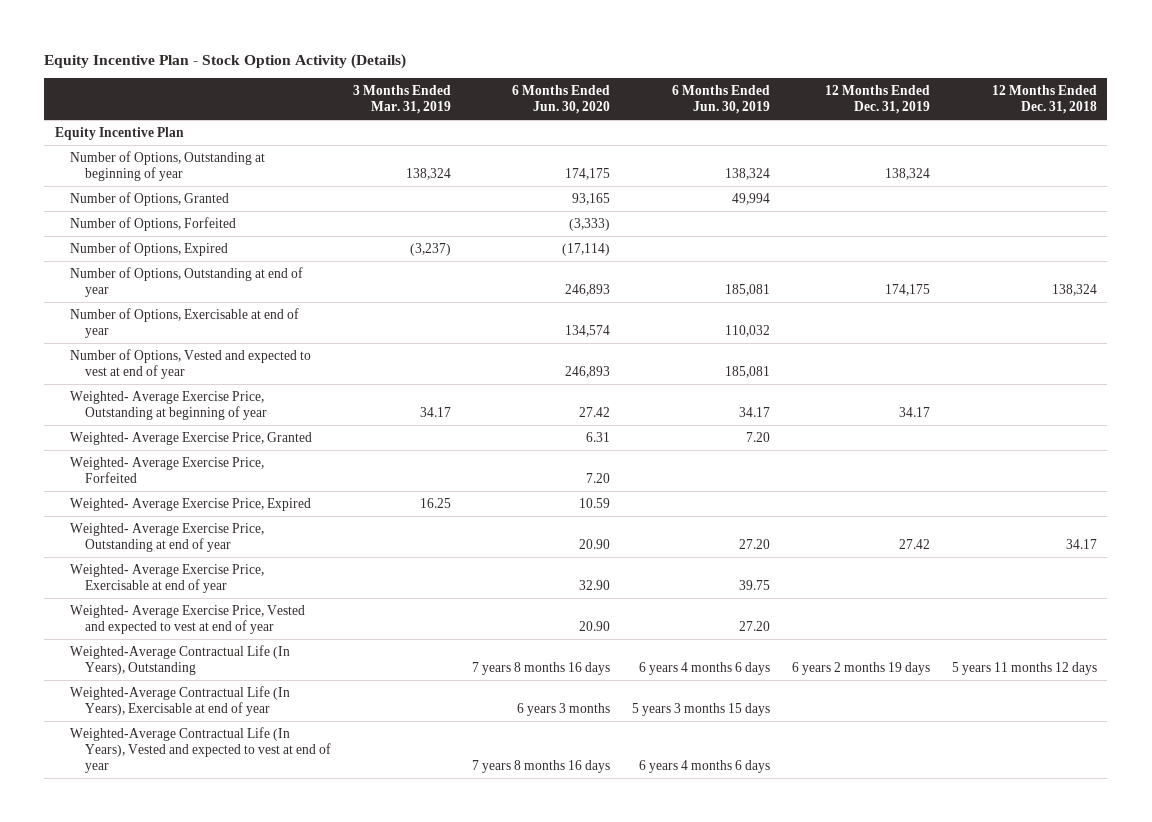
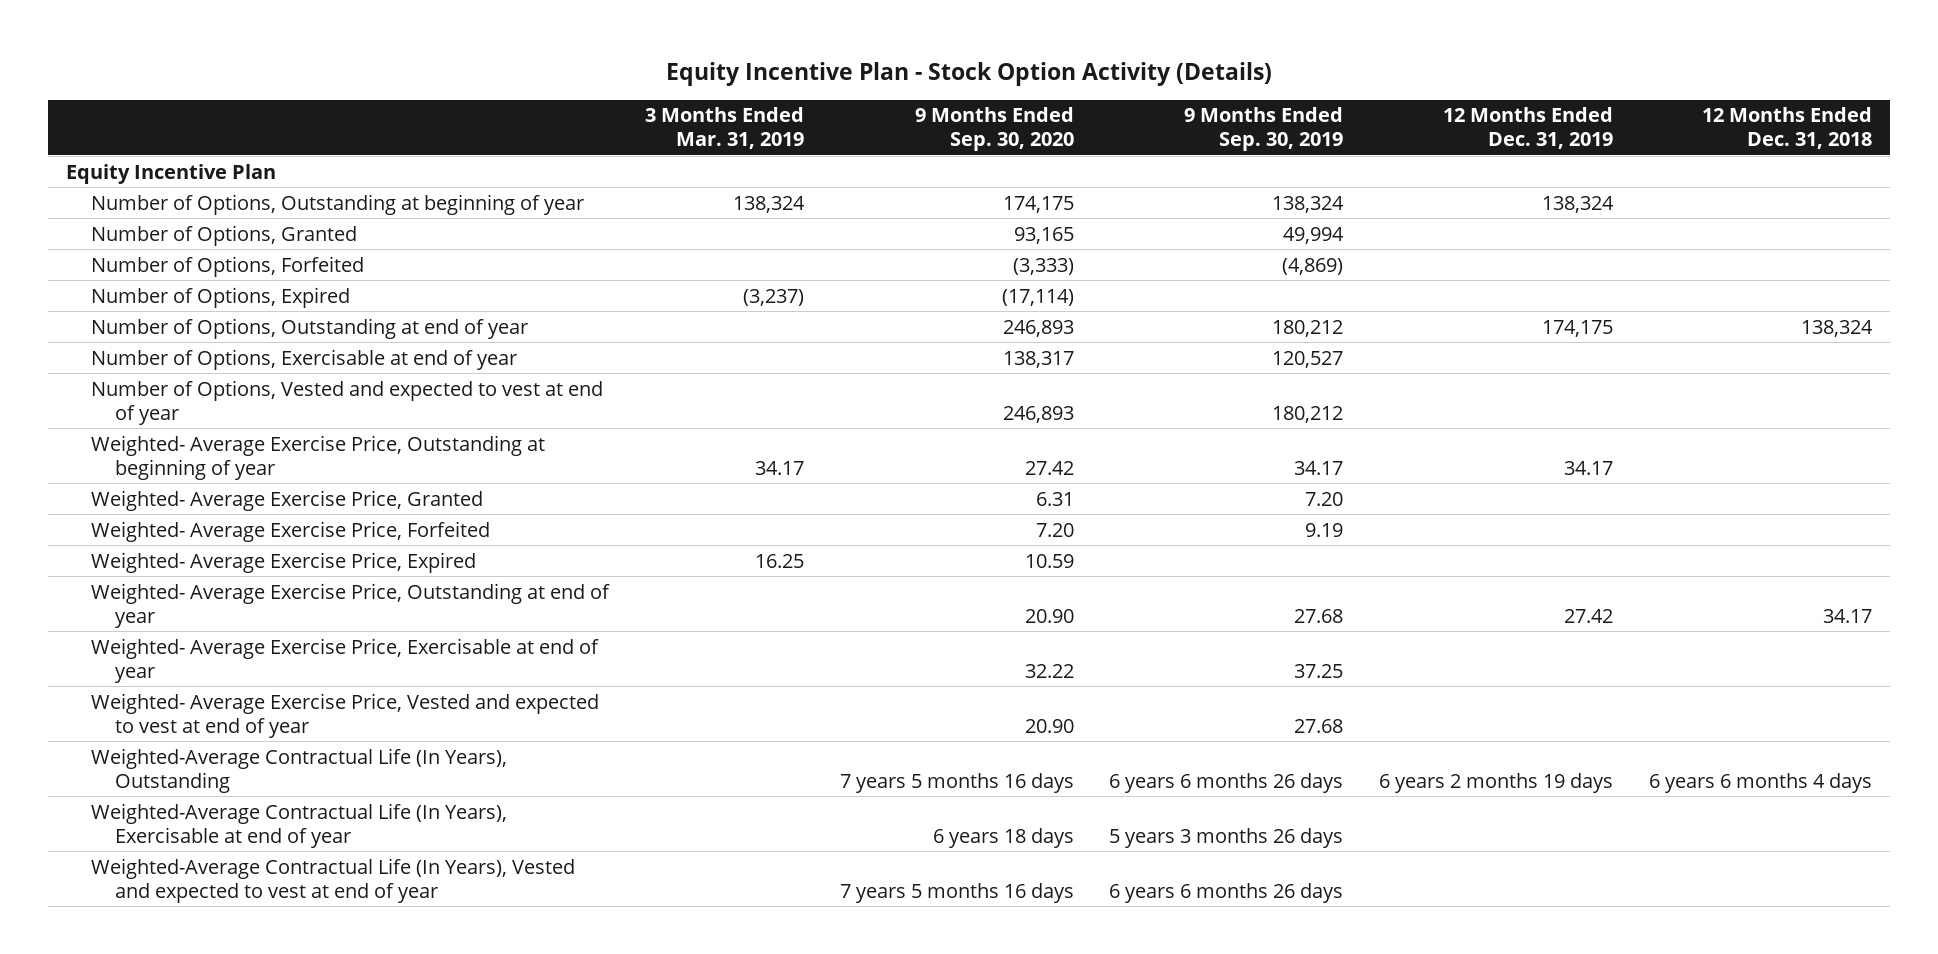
- | 3 Months Ended Mar. 31, 2019 | 6 Months Ended Jun. 30, 2020 | 6 Months Ended Jun. 30, 2019 | 12 Months Ended Dec. 31, 2019 | 12 Months Ended Dec. 31, 2018
+ | 3 Months Ended Mar. 31, 2019 | 9 Months Ended Sep. 30, 2020 | 9 Months Ended Sep. 30, 2019 | 12 Months Ended Dec. 31, 2019 | 12 Months Ended Dec. 31, 2018
- Weighted-Average Contractual Life (In Years), Outstanding | | 7 years 8 months 16 days | 6 years 4 months 6 days | 6 years 2 months 19 days | 5 years 11 months 12 days
+ Weighted-Average Contractual Life (In Years), Outstanding | | 7 years 5 months 16 days | 6 years 6 months 26 days | 6 years 2 months 19 days | 6 years 6 months 4 days

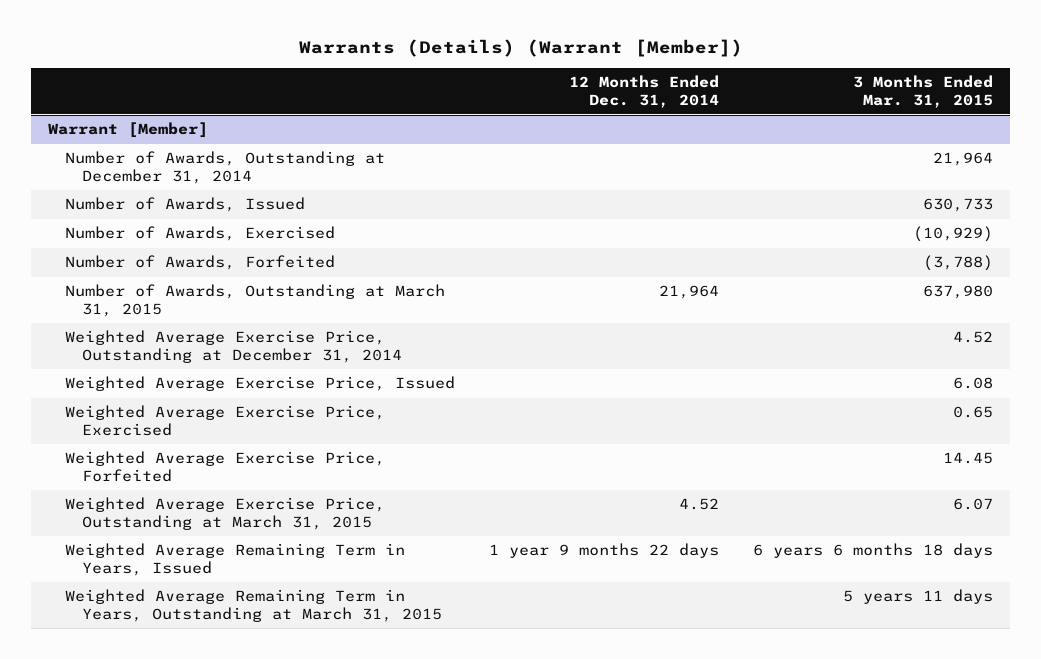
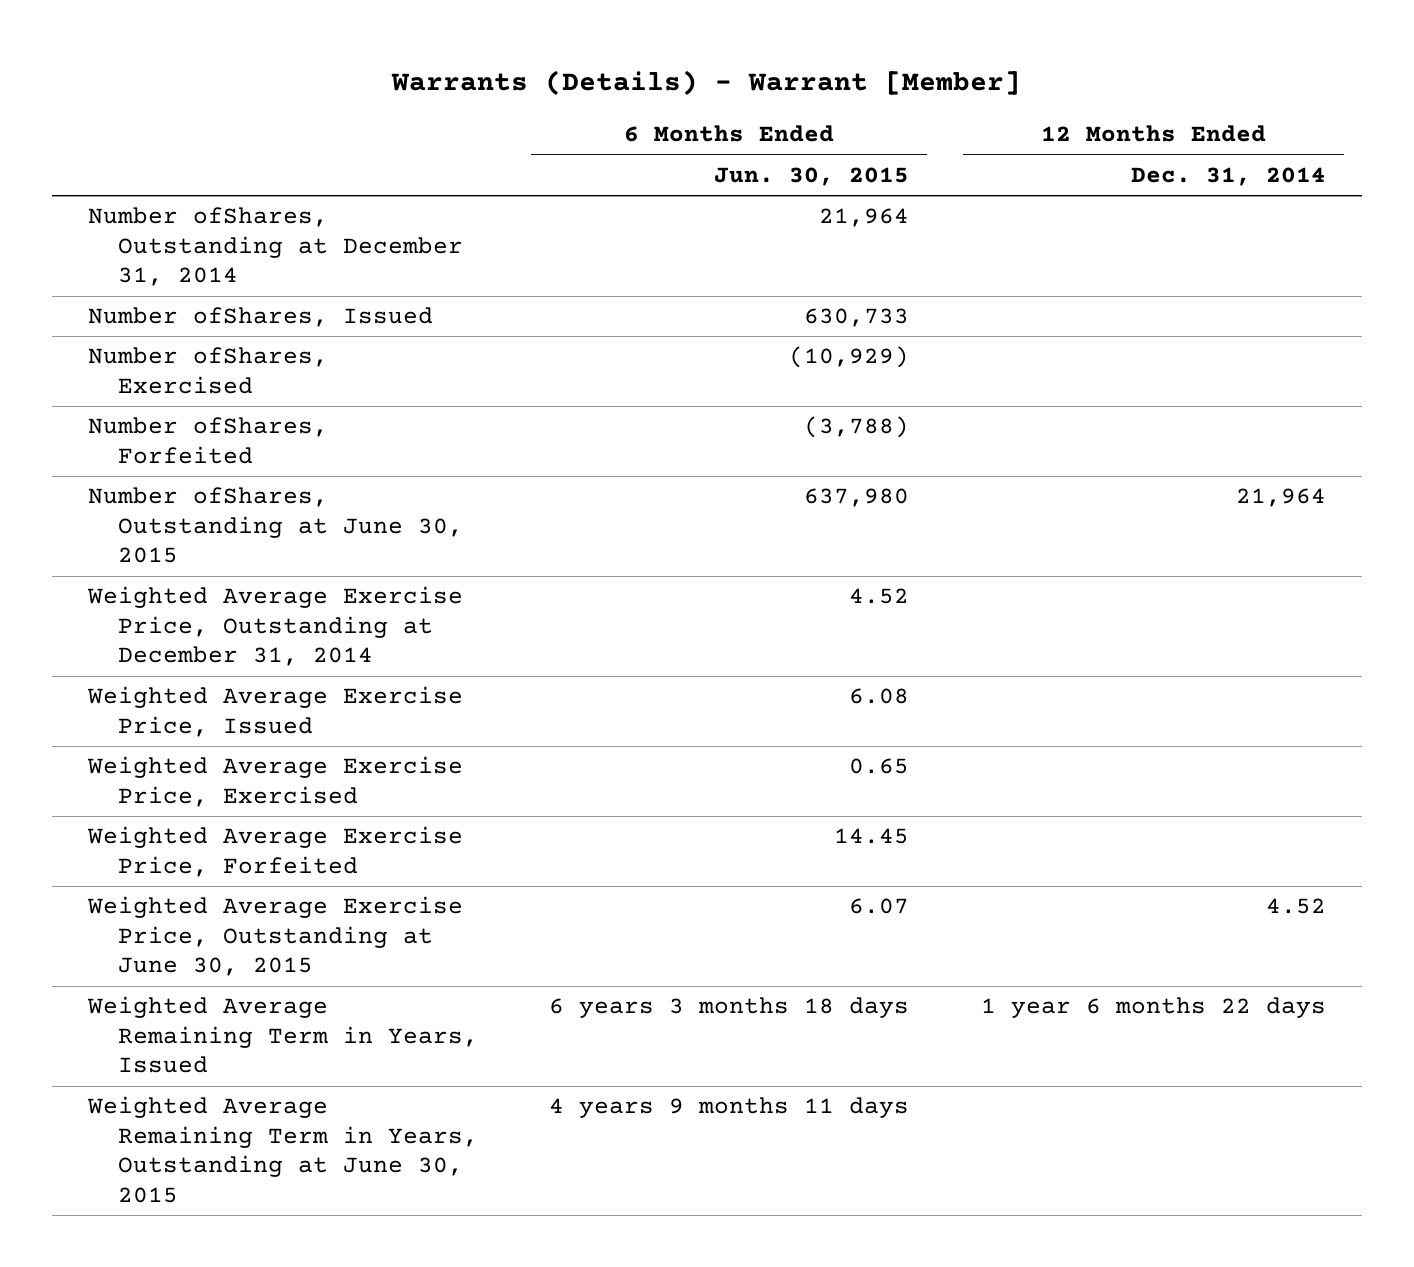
- Warrants (Details) (Warrant [Member])
+ Warrants (Details) - Warrant [Member]
- | 12 Months Ended Dec. 31, 2014 | 3 Months Ended Mar. 31, 2015
+ | 6 Months Ended Jun. 30, 2015 | 12 Months Ended Dec. 31, 2014
- Warrant [Member]
- Number of Awards, Outstanding at December 31, 2014 | | 21,964
- Number of Awards, Issued | | 630,733
- Number of Awards, Exercised | | (10,929)
- Number of Awards, Forfeited | | (3,788)
- Number of Awards, Outstanding at March 31, 2015 | 21,964 | 637,980
- Weighted Average Exercise Price, Outstanding at December 31, 2014 | | 4.52
- Weighted Average Exercise Price, Issued | | 6.08
- Weighted Average Exercise Price, Exercised | | 0.65
- Weighted Average Exercise Price, Forfeited | | 14.45
- Weighted Average Exercise Price, Outstanding at March 31, 2015 | 4.52 | 6.07
- Weighted Average Remaining Term in Years, Issued | 1 year 9 months 22 days | 6 years 6 months 18 days
- Weighted Average Remaining Term in Years, Outstanding at March 31, 2015 | | 5 years 11 days
+ Number ofShares, Outstanding at December 31, 2014 | 21,964 |
+ Number ofShares, Issued | 630,733 |
+ Number ofShares, Exercised | (10,929) |
+ Number ofShares, Forfeited | (3,788) |
+ Number ofShares, Outstanding at June 30, 2015 | 637,980 | 21,964
+ Weighted Average Exercise Price, Outstanding at December 31, 2014 | 4.52 |
+ Weighted Average Exercise Price, Issued | 6.08 |
+ Weighted Average Exercise Price, Exercised | 0.65 |
+ Weighted Average Exercise Price, Forfeited | 14.45 |
+ Weighted Average Exercise Price, Outstanding at June 30, 2015 | 6.07 | 4.52
+ Weighted Average Remaining Term in Years, Issued | 6 years 3 months 18 days | 1 year 6 months 22 days
+ Weighted Average Remaining Term in Years, Outstanding at June 30, 2015 | 4 years 9 months 11 days |

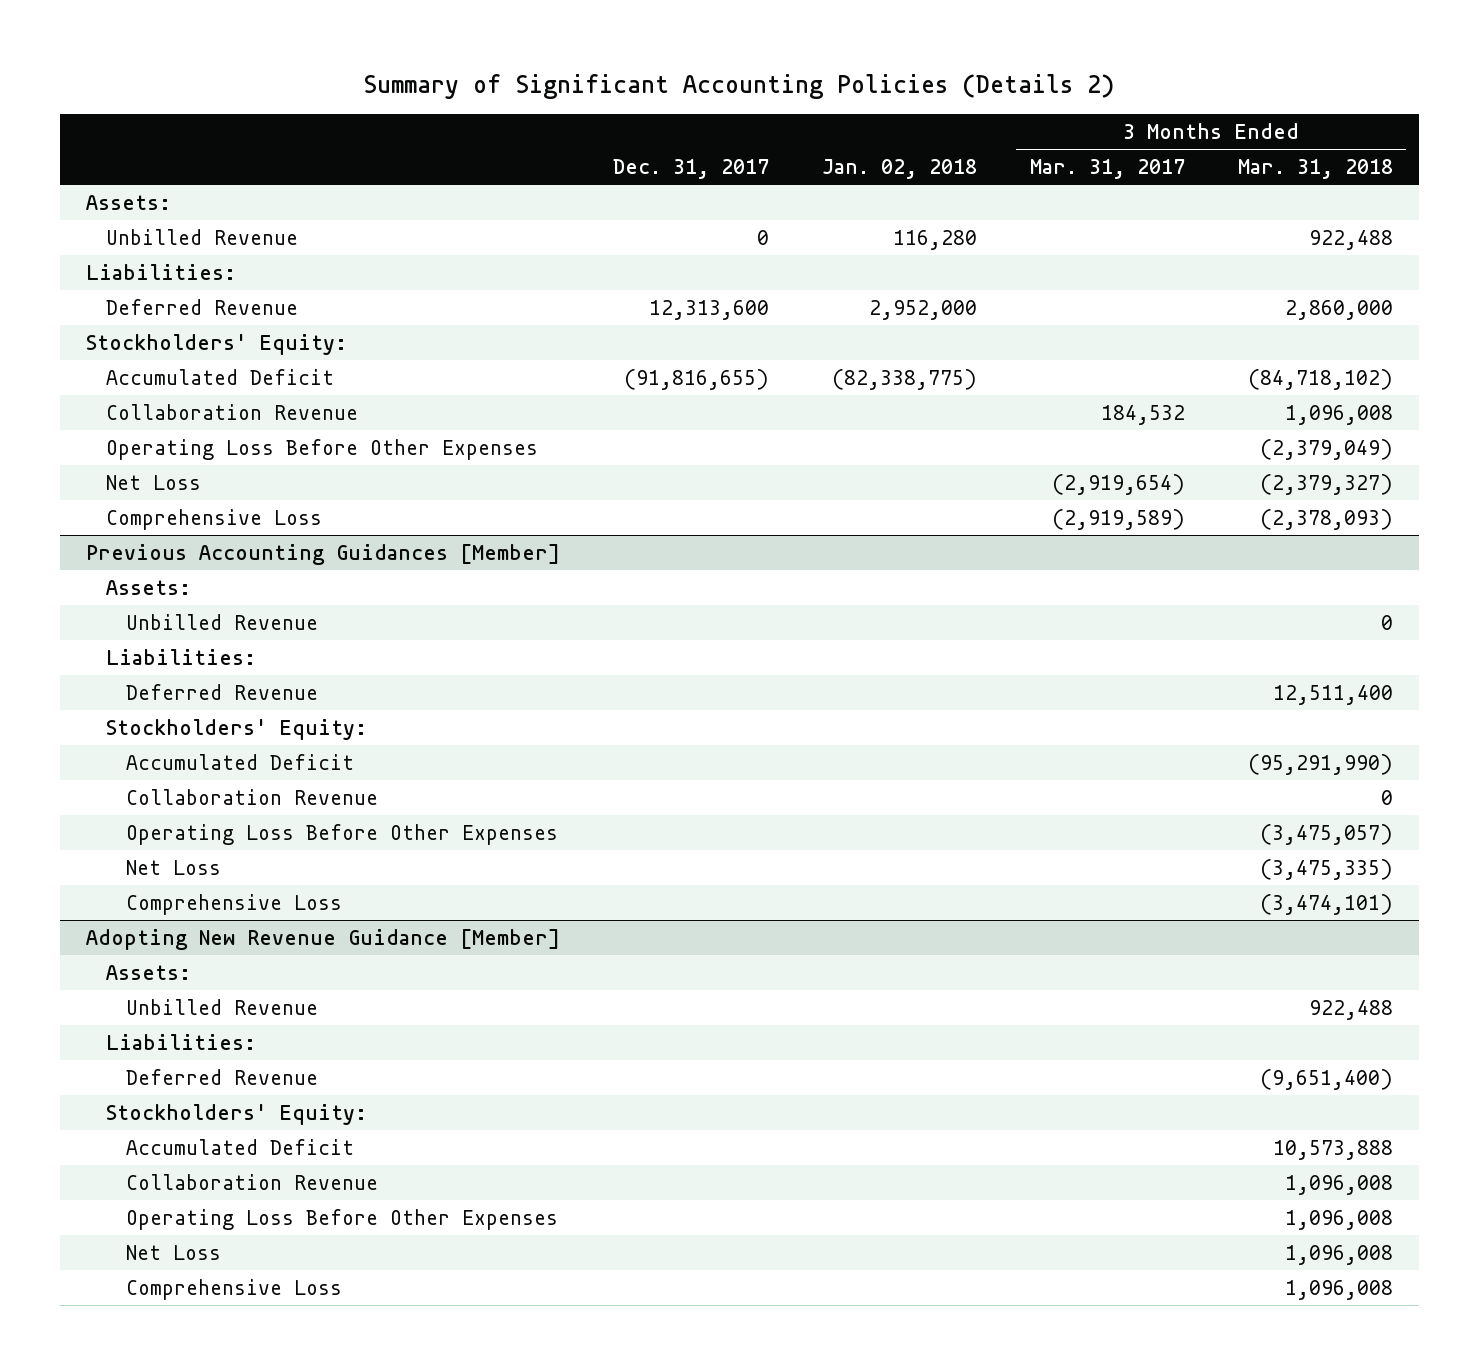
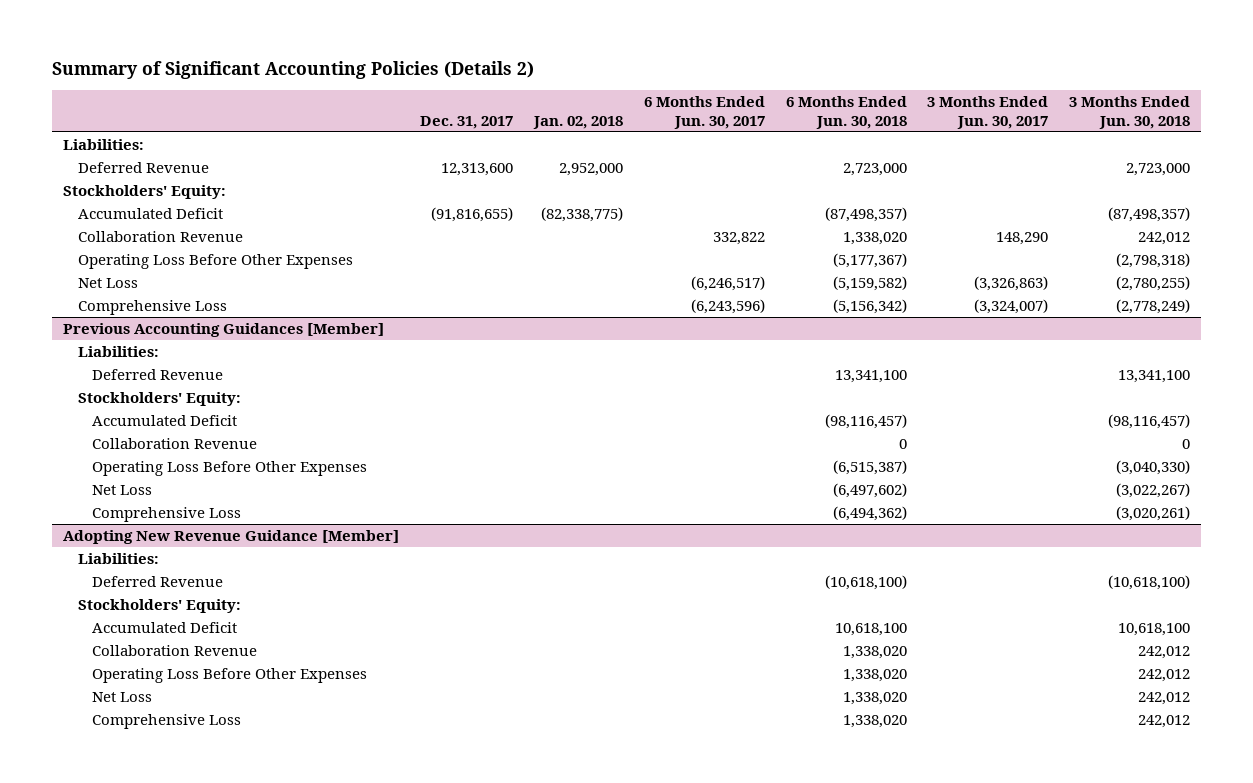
- | Dec. 31, 2017 | Jan. 02, 2018 | 3 Months Ended Mar. 31, 2017 | 3 Months Ended Mar. 31, 2018
+ | Dec. 31, 2017 | Jan. 02, 2018 | 6 Months Ended Jun. 30, 2017 | 6 Months Ended Jun. 30, 2018 | 3 Months Ended Jun. 30, 2017 | 3 Months Ended Jun. 30, 2018
- Assets:
- Unbilled Revenue | 0 | 116,280 | | 922,488
@ Previous Accounting Guidances [Member]
- Assets:
- Unbilled Revenue | | | | 0
@ Adopting New Revenue Guidance [Member]
- Assets:
- Unbilled Revenue | | | | 922,488

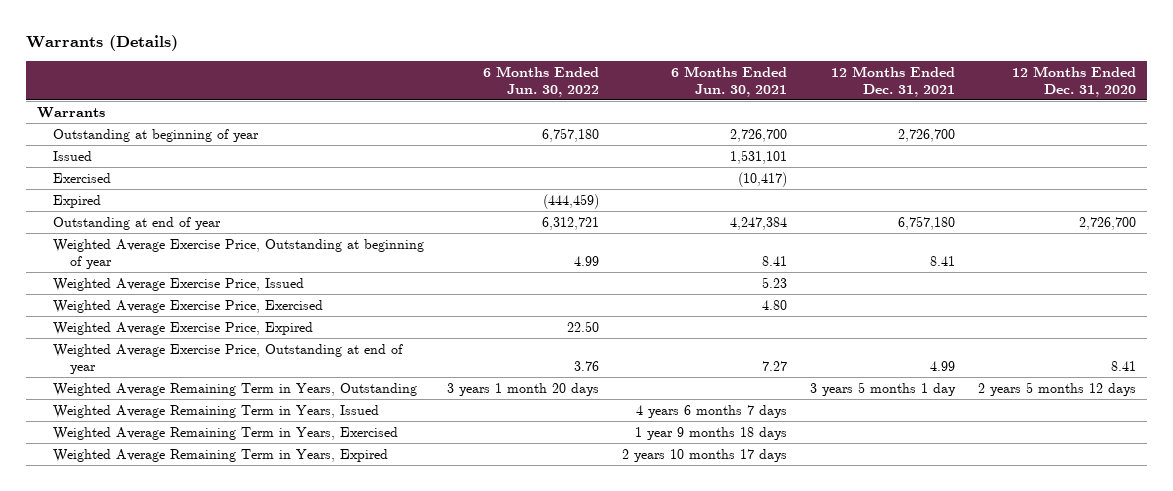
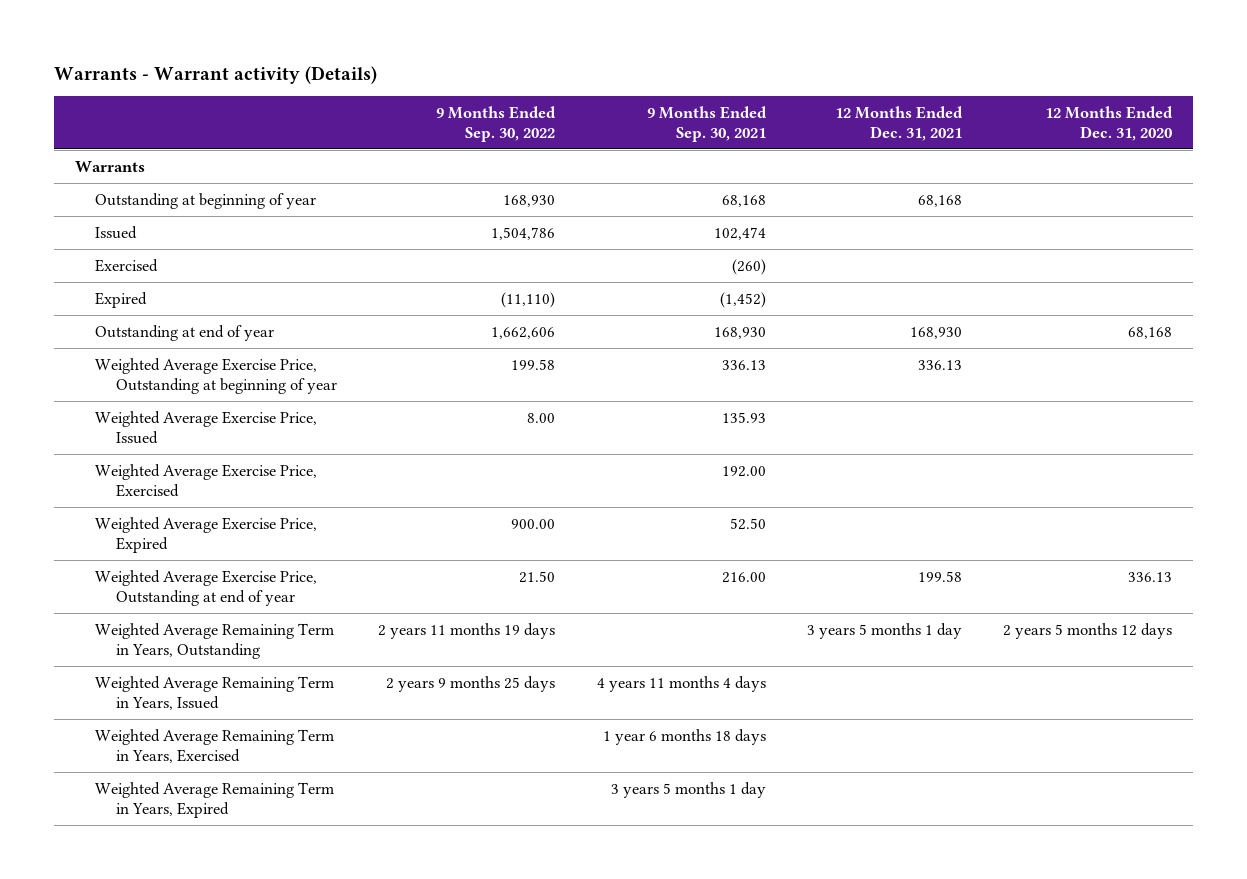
- Warrants (Details)
+ Warrants - Warrant activity (Details)
- | 6 Months Ended Jun. 30, 2022 | 6 Months Ended Jun. 30, 2021 | 12 Months Ended Dec. 31, 2021 | 12 Months Ended Dec. 31, 2020
+ | 9 Months Ended Sep. 30, 2022 | 9 Months Ended Sep. 30, 2021 | 12 Months Ended Dec. 31, 2021 | 12 Months Ended Dec. 31, 2020
- Outstanding at beginning of year | 6,757,180 | 2,726,700 | 2,726,700 |
+ Outstanding at beginning of year | 168,930 | 68,168 | 68,168 |
- Outstanding at end of year | 6,312,721 | 4,247,384 | 6,757,180 | 2,726,700
- Weighted Average Exercise Price, Outstanding at beginning of year | 4.99 | 8.41 | 8.41 |
+ Outstanding at end of year | 1,662,606 | 168,930 | 168,930 | 68,168
+ Weighted Average Exercise Price, Outstanding at beginning of year | 199.58 | 336.13 | 336.13 |
- Weighted Average Exercise Price, Outstanding at end of year | 3.76 | 7.27 | 4.99 | 8.41
+ Weighted Average Exercise Price, Outstanding at end of year | 21.50 | 216.00 | 199.58 | 336.13

